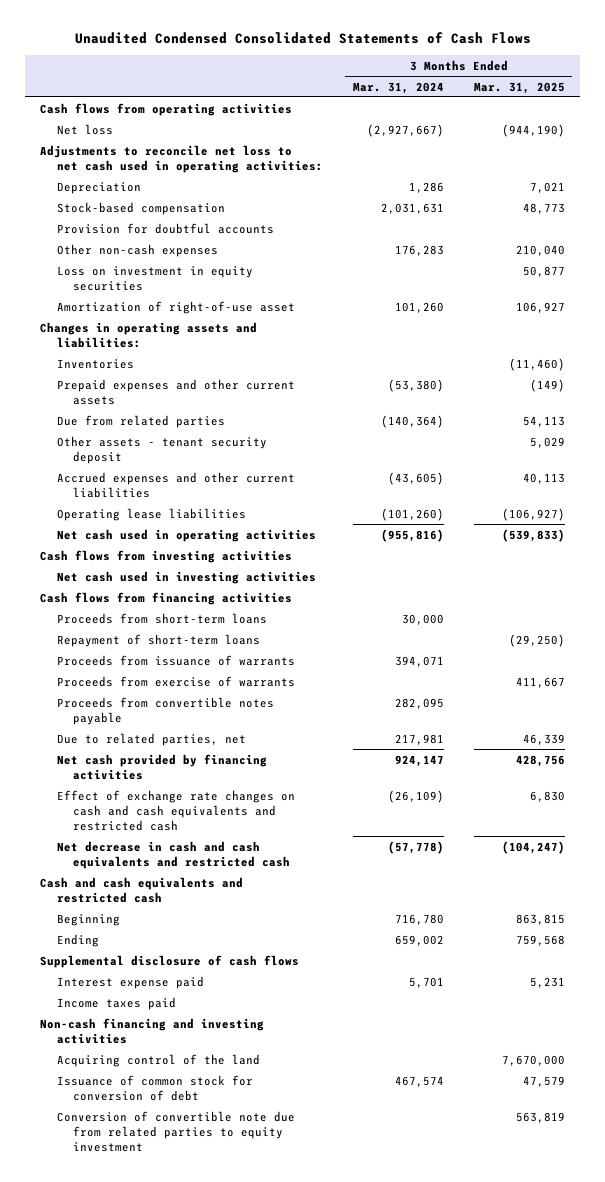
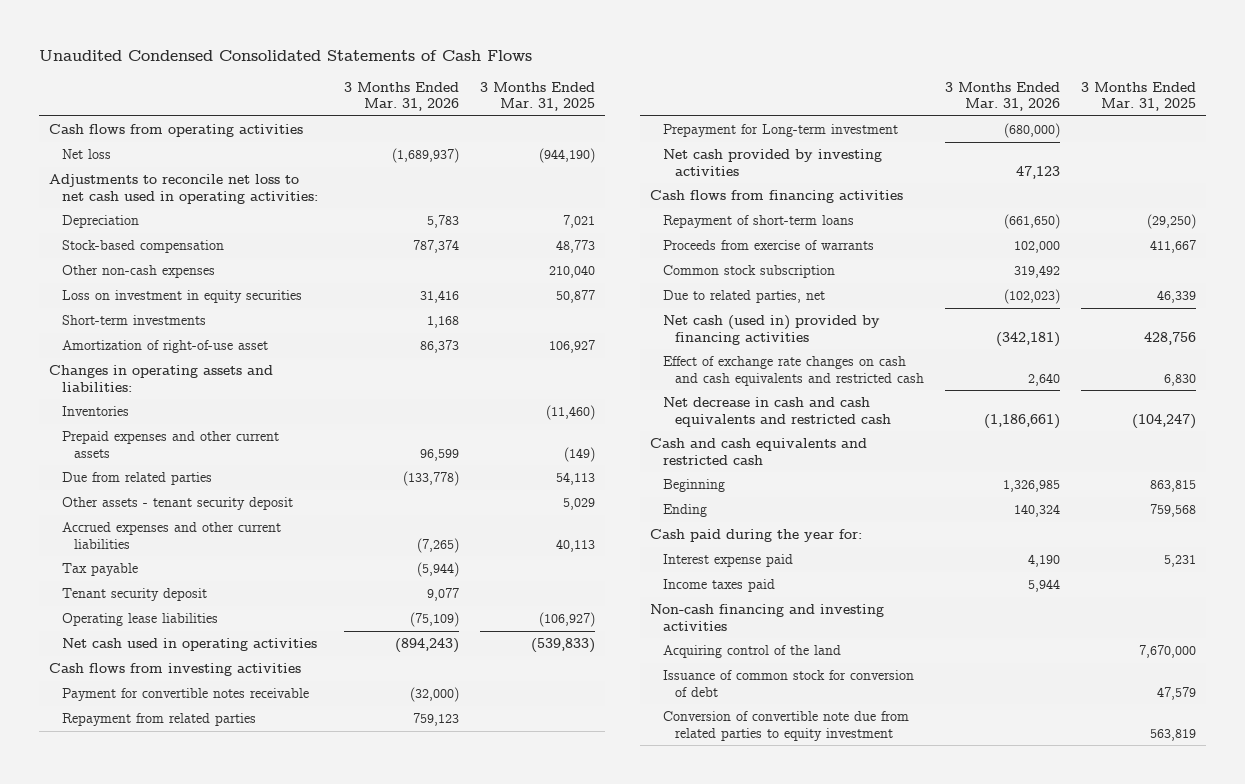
- | 3 Months Ended Mar. 31, 2024 | 3 Months Ended Mar. 31, 2025
+ | 3 Months Ended Mar. 31, 2026 | 3 Months Ended Mar. 31, 2025
- Provision for doubtful accounts
+ Short-term investments | 1,168 |
+ Tax payable | (5,944) |
+ Tenant security deposit | 9,077 |
- Net cash used in investing activities
+ Payment for convertible notes receivable | (32,000) |
+ Repayment from related parties | 759,123 |
+ Prepayment for Long-term investment | (680,000) |
+ Net cash provided by investing activities | 47,123 |
- Proceeds from short-term loans | 30,000 |
- Proceeds from issuance of warrants | 394,071 |
- Proceeds from convertible notes payable | 282,095 |
+ Common stock subscription | 319,492 |
- Net cash provided by financing activities | 924,147 | 428,756
+ Net cash (used in) provided by financing activities | (342,181) | 428,756
- Supplemental disclosure of cash flows
+ Cash paid during the year for:

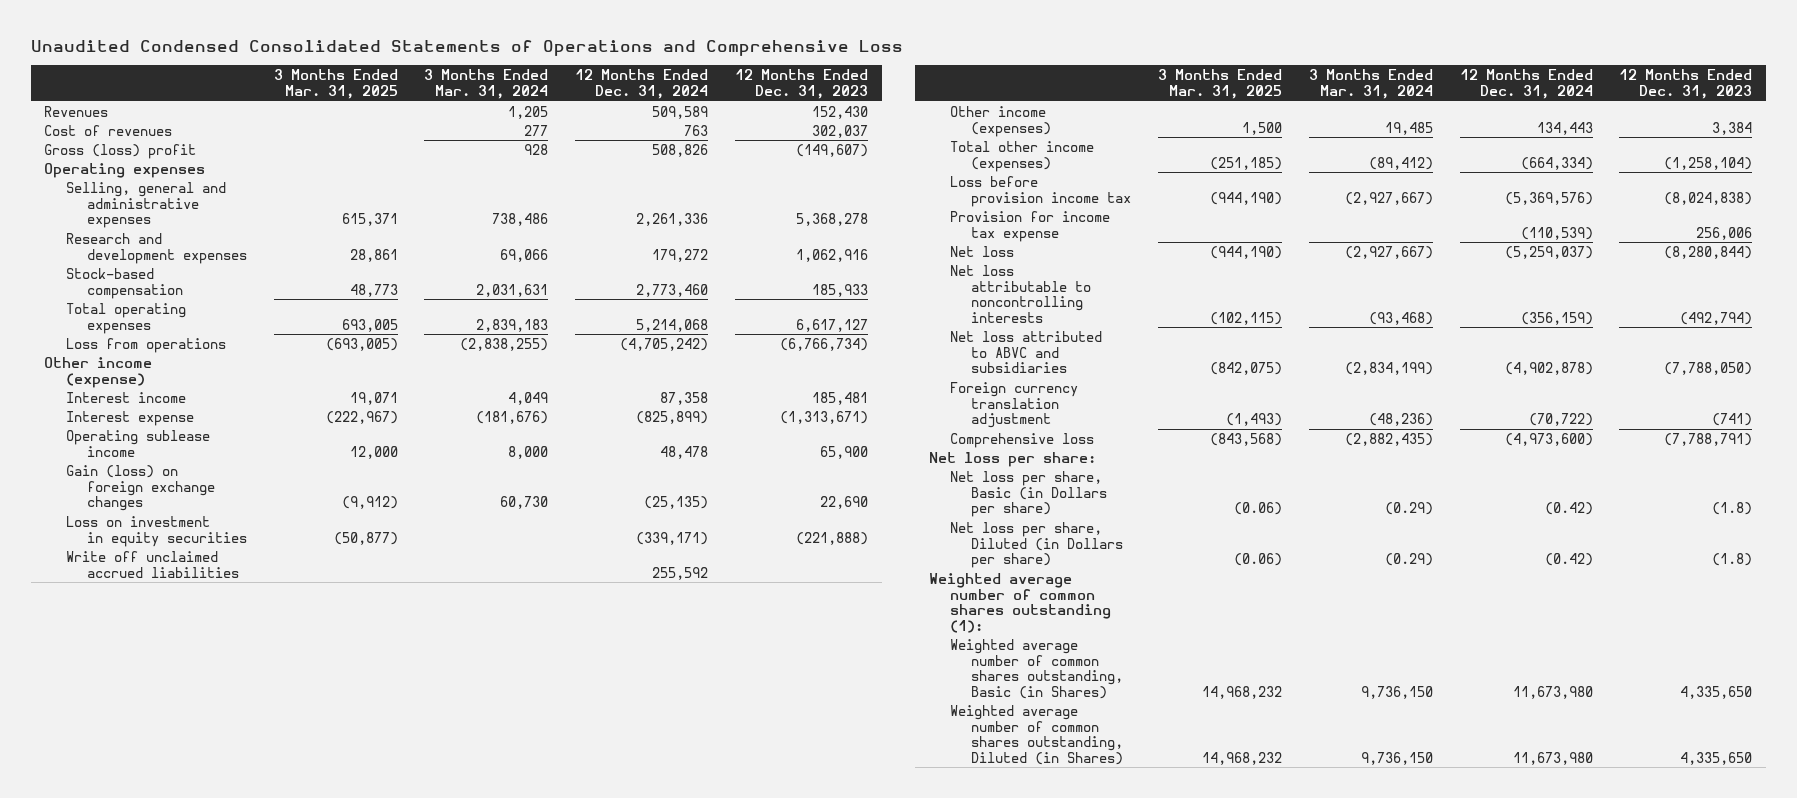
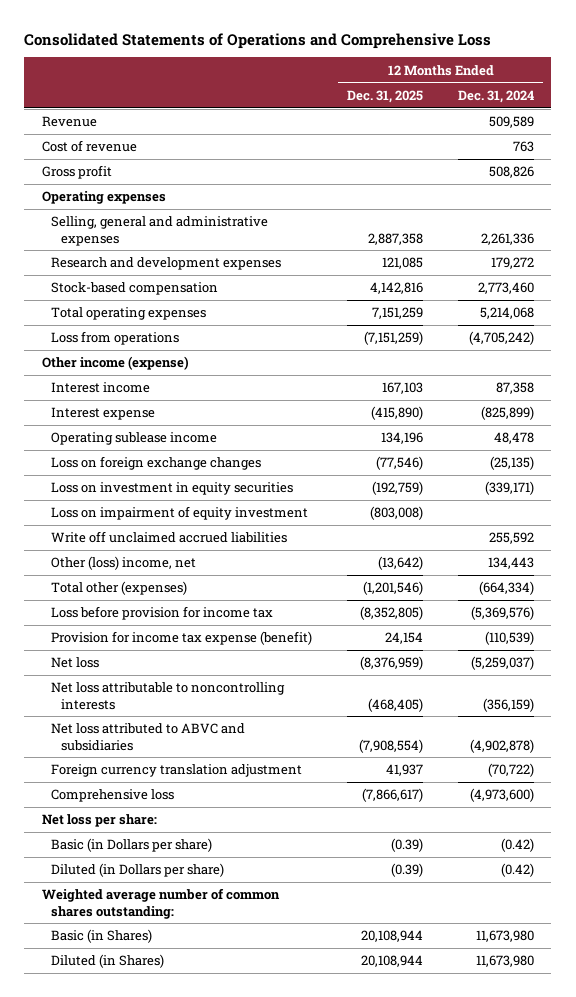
- Unaudited Condensed Consolidated Statements of Operations and Comprehensive Loss
+ Consolidated Statements of Operations and Comprehensive Loss
- | 3 Months Ended Mar. 31, 2025 | 3 Months Ended Mar. 31, 2024 | 12 Months Ended Dec. 31, 2024 | 12 Months Ended Dec. 31, 2023
+ | 12 Months Ended Dec. 31, 2025 | 12 Months Ended Dec. 31, 2024
- Revenues | | 1,205 | 509,589 | 152,430
- Cost of revenues | | 277 | 763 | 302,037
- Gross (loss) profit | | 928 | 508,826 | (149,607)
+ Revenue | | 509,589
+ Cost of revenue | | 763
+ Gross profit | | 508,826
- Gain (loss) on foreign exchange changes | (9,912) | 60,730 | (25,135) | 22,690
+ Loss on foreign exchange changes | (77,546) | (25,135)
+ Loss on impairment of equity investment | (803,008) |
- Other income (expenses) | 1,500 | 19,485 | 134,443 | 3,384
- Total other income (expenses) | (251,185) | (89,412) | (664,334) | (1,258,104)
- Loss before provision income tax | (944,190) | (2,927,667) | (5,369,576) | (8,024,838)
- Provision for income tax expense | | | (110,539) | 256,006
+ Other (loss) income, net | (13,642) | 134,443
+ Total other (expenses) | (1,201,546) | (664,334)
+ Loss before provision for income tax | (8,352,805) | (5,369,576)
+ Provision for income tax expense (benefit) | 24,154 | (110,539)
- Net loss per share, Basic (in Dollars per share) | (0.06) | (0.29) | (0.42) | (1.8)
- Net loss per share, Diluted (in Dollars per share) | (0.06) | (0.29) | (0.42) | (1.8)
- Weighted average number of common shares outstanding (1):
- Weighted average number of common shares outstanding, Basic (in Shares) | 14,968,232 | 9,736,150 | 11,673,980 | 4,335,650
- Weighted average number of common shares outstanding, Diluted (in Shares) | 14,968,232 | 9,736,150 | 11,673,980 | 4,335,650
+ Basic (in Dollars per share) | (0.39) | (0.42)
+ Diluted (in Dollars per share) | (0.39) | (0.42)
+ Weighted average number of common shares outstanding:
+ Basic (in Shares) | 20,108,944 | 11,673,980
+ Diluted (in Shares) | 20,108,944 | 11,673,980

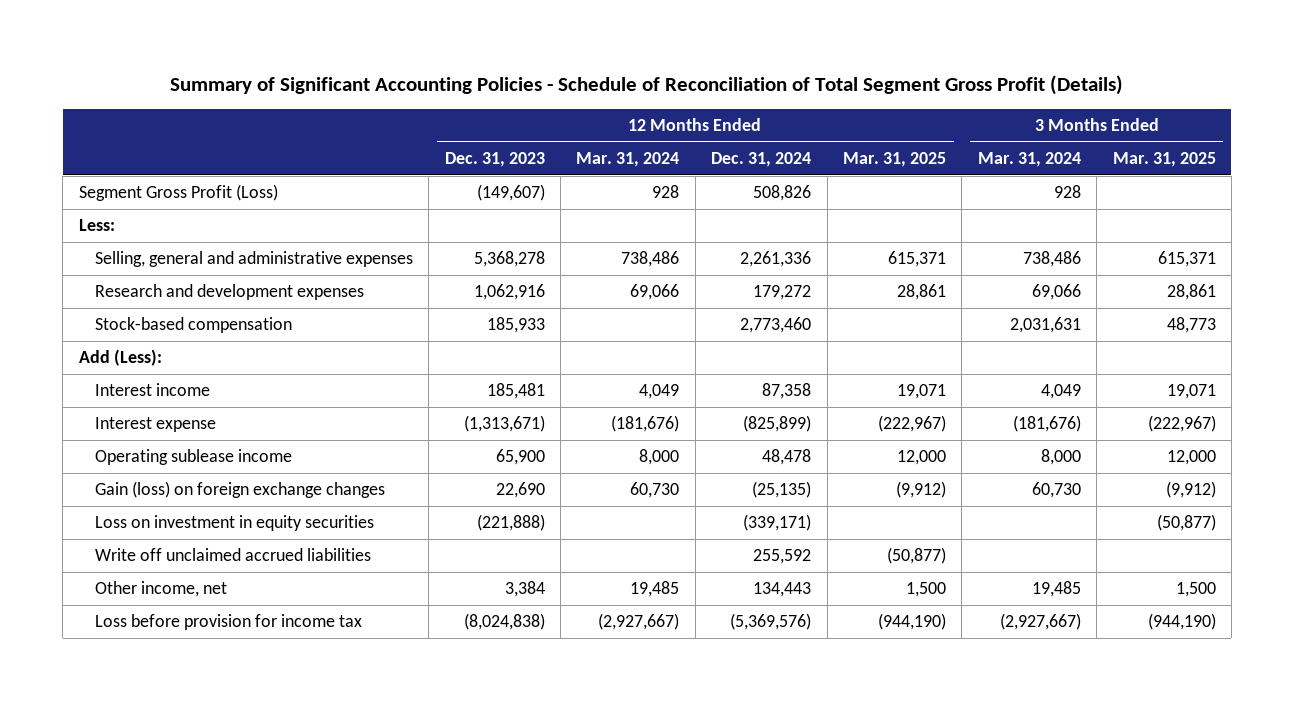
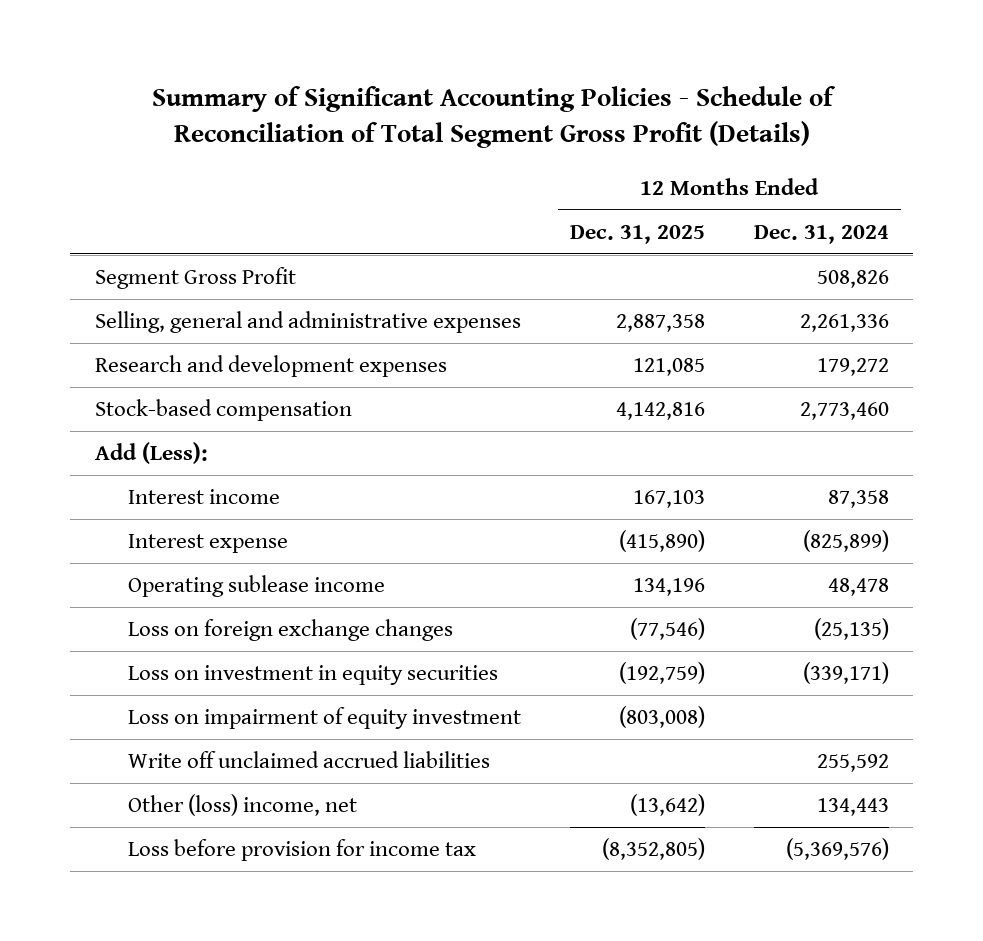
- | 12 Months Ended Dec. 31, 2023 | 12 Months Ended Mar. 31, 2024 | 12 Months Ended Dec. 31, 2024 | 12 Months Ended Mar. 31, 2025 | 3 Months Ended Mar. 31, 2024 | 3 Months Ended Mar. 31, 2025
+ | 12 Months Ended Dec. 31, 2025 | 12 Months Ended Dec. 31, 2024
- Segment Gross Profit (Loss) | (149,607) | 928 | 508,826 | | 928 |
- Less:
+ Segment Gross Profit | | 508,826
- Gain (loss) on foreign exchange changes | 22,690 | 60,730 | (25,135) | (9,912) | 60,730 | (9,912)
+ Loss on foreign exchange changes | (77,546) | (25,135)
+ Loss on impairment of equity investment | (803,008) |
- Other income, net | 3,384 | 19,485 | 134,443 | 1,500 | 19,485 | 1,500
+ Other (loss) income, net | (13,642) | 134,443

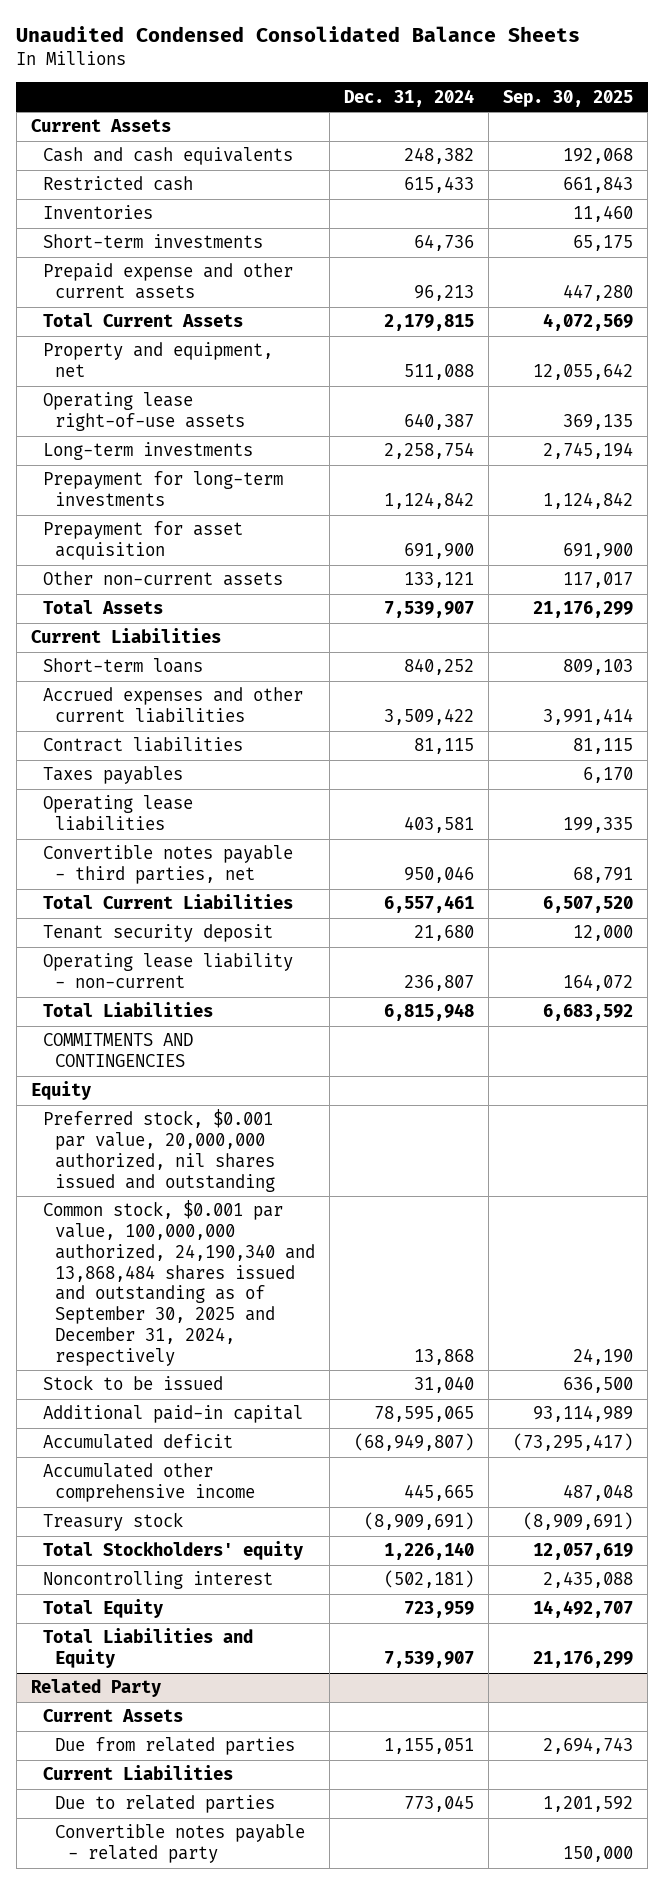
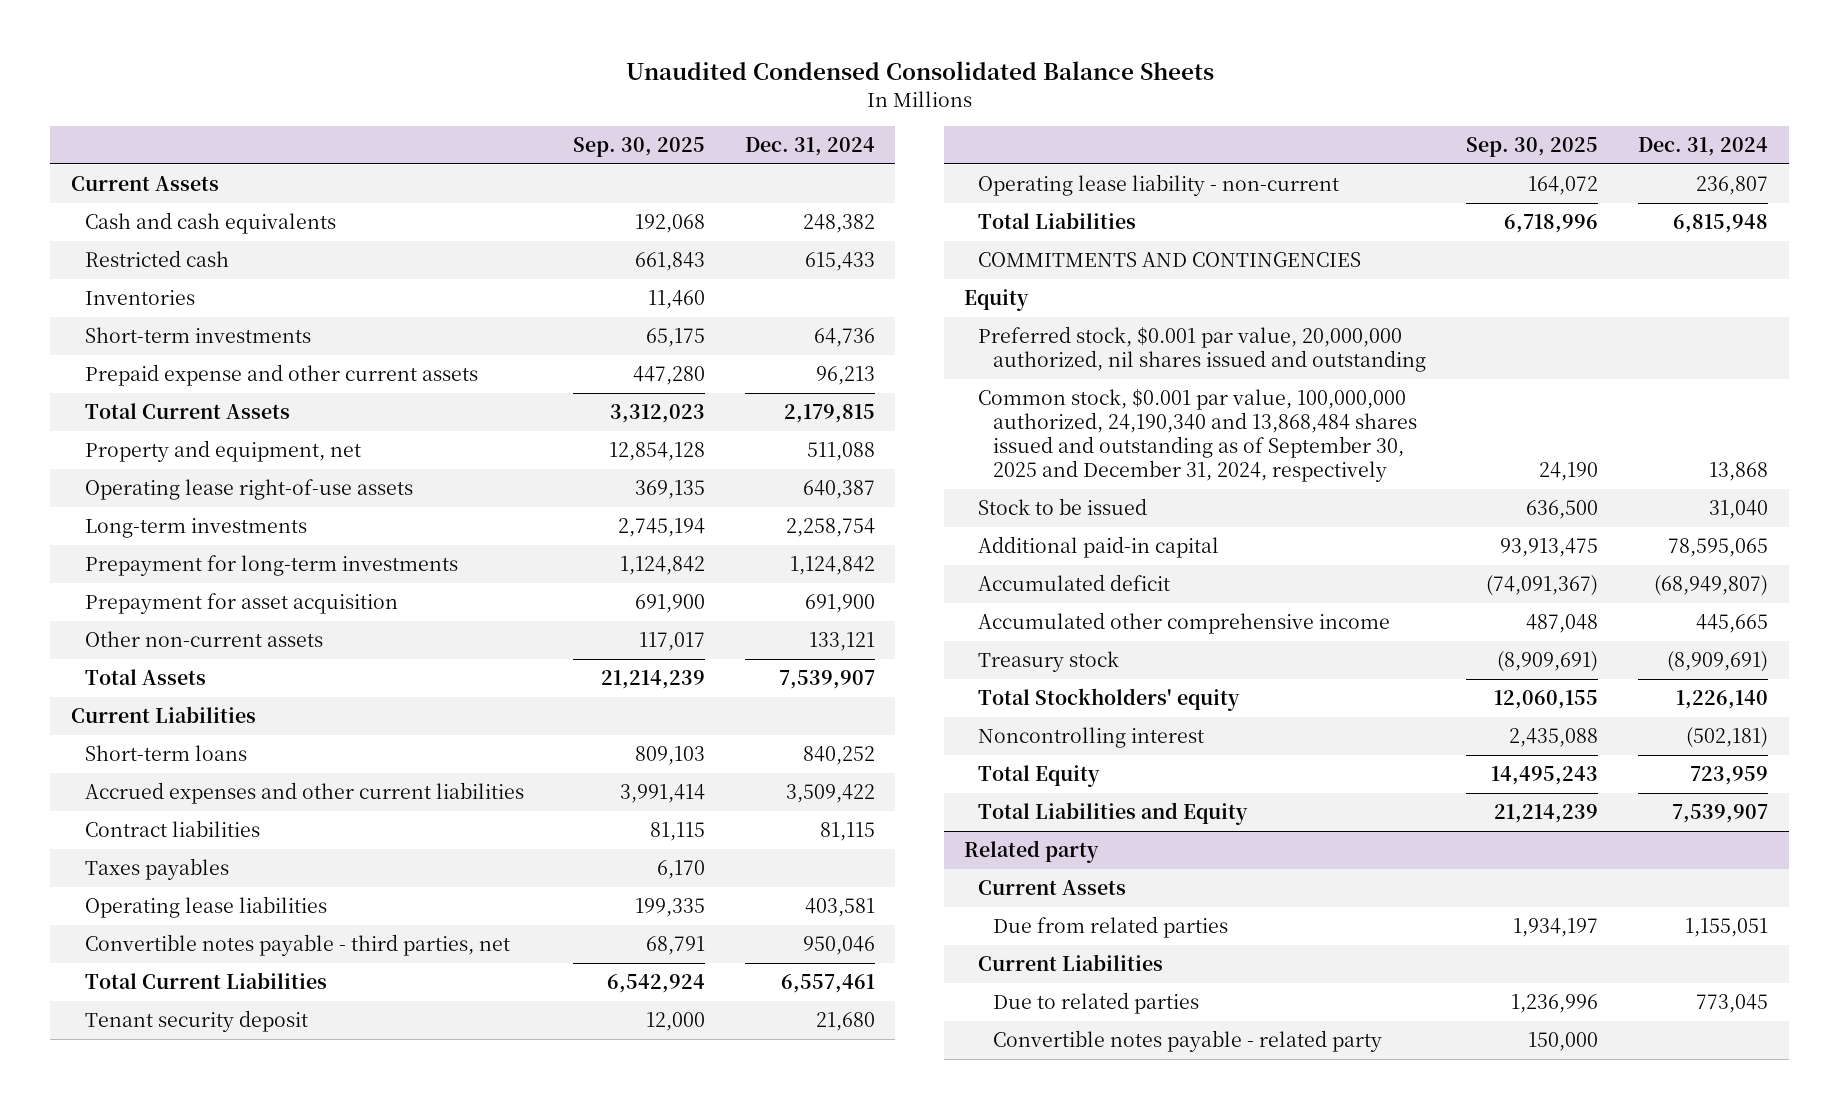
- | Dec. 31, 2024 | Sep. 30, 2025
+ | Sep. 30, 2025 | Dec. 31, 2024
- Total Current Assets | 2,179,815 | 4,072,569
- Property and equipment, net | 511,088 | 12,055,642
+ Total Current Assets | 3,312,023 | 2,179,815
+ Property and equipment, net | 12,854,128 | 511,088
- Total Assets | 7,539,907 | 21,176,299
+ Total Assets | 21,214,239 | 7,539,907
- Total Current Liabilities | 6,557,461 | 6,507,520
+ Total Current Liabilities | 6,542,924 | 6,557,461
- Total Liabilities | 6,815,948 | 6,683,592
+ Total Liabilities | 6,718,996 | 6,815,948
- Additional paid-in capital | 78,595,065 | 93,114,989
- Accumulated deficit | (68,949,807) | (73,295,417)
+ Additional paid-in capital | 93,913,475 | 78,595,065
+ Accumulated deficit | (74,091,367) | (68,949,807)
- Total Stockholders' equity | 1,226,140 | 12,057,619
+ Total Stockholders' equity | 12,060,155 | 1,226,140
- Total Equity | 723,959 | 14,492,707
- Total Liabilities and Equity | 7,539,907 | 21,176,299
- Related Party
+ Total Equity | 14,495,243 | 723,959
+ Total Liabilities and Equity | 21,214,239 | 7,539,907
+ Related party
- Due from related parties | 1,155,051 | 2,694,743
+ Due from related parties | 1,934,197 | 1,155,051
- Due to related parties | 773,045 | 1,201,592
+ Due to related parties | 1,236,996 | 773,045

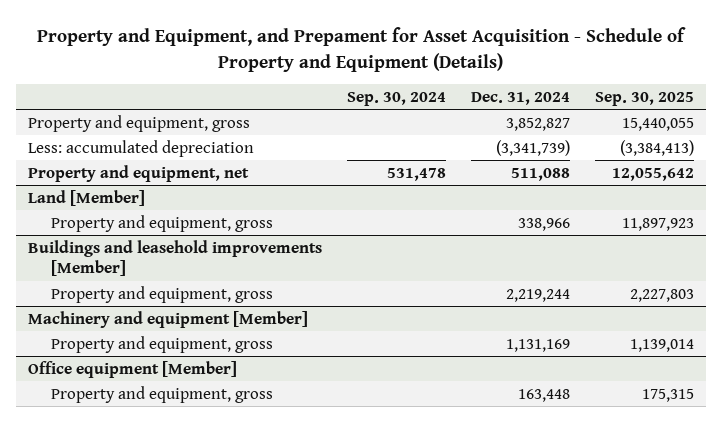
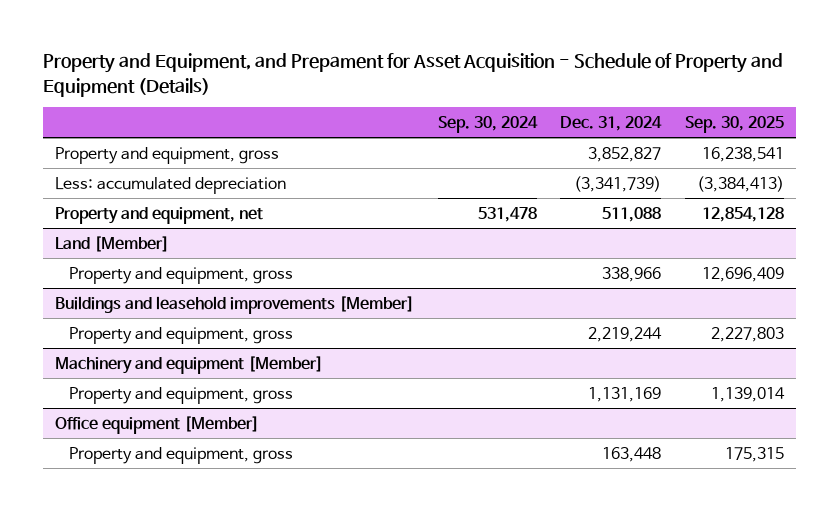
- Property and equipment, gross | | 3,852,827 | 15,440,055
+ Property and equipment, gross | | 3,852,827 | 16,238,541
- Property and equipment, net | 531,478 | 511,088 | 12,055,642
+ Property and equipment, net | 531,478 | 511,088 | 12,854,128
@ Land [Member]
- Property and equipment, gross | | 338,966 | 11,897,923
+ Property and equipment, gross | | 338,966 | 12,696,409

